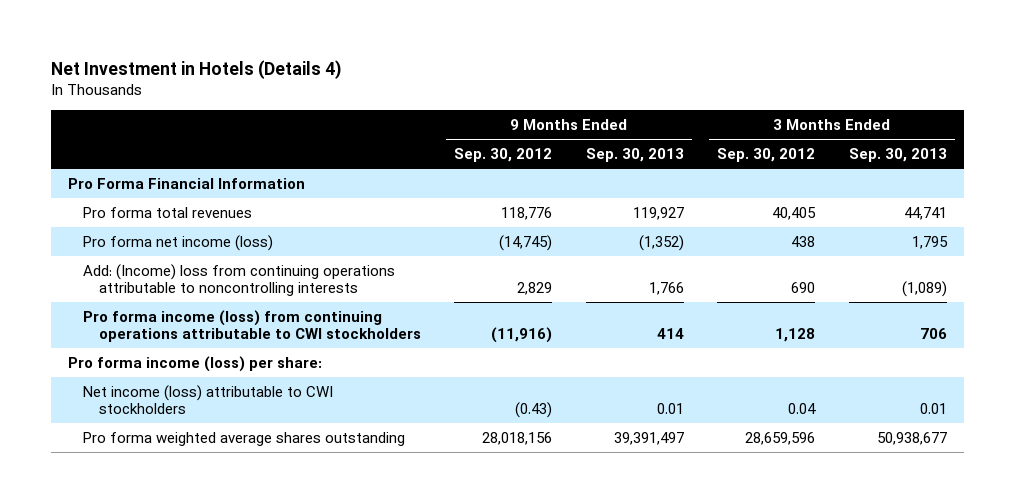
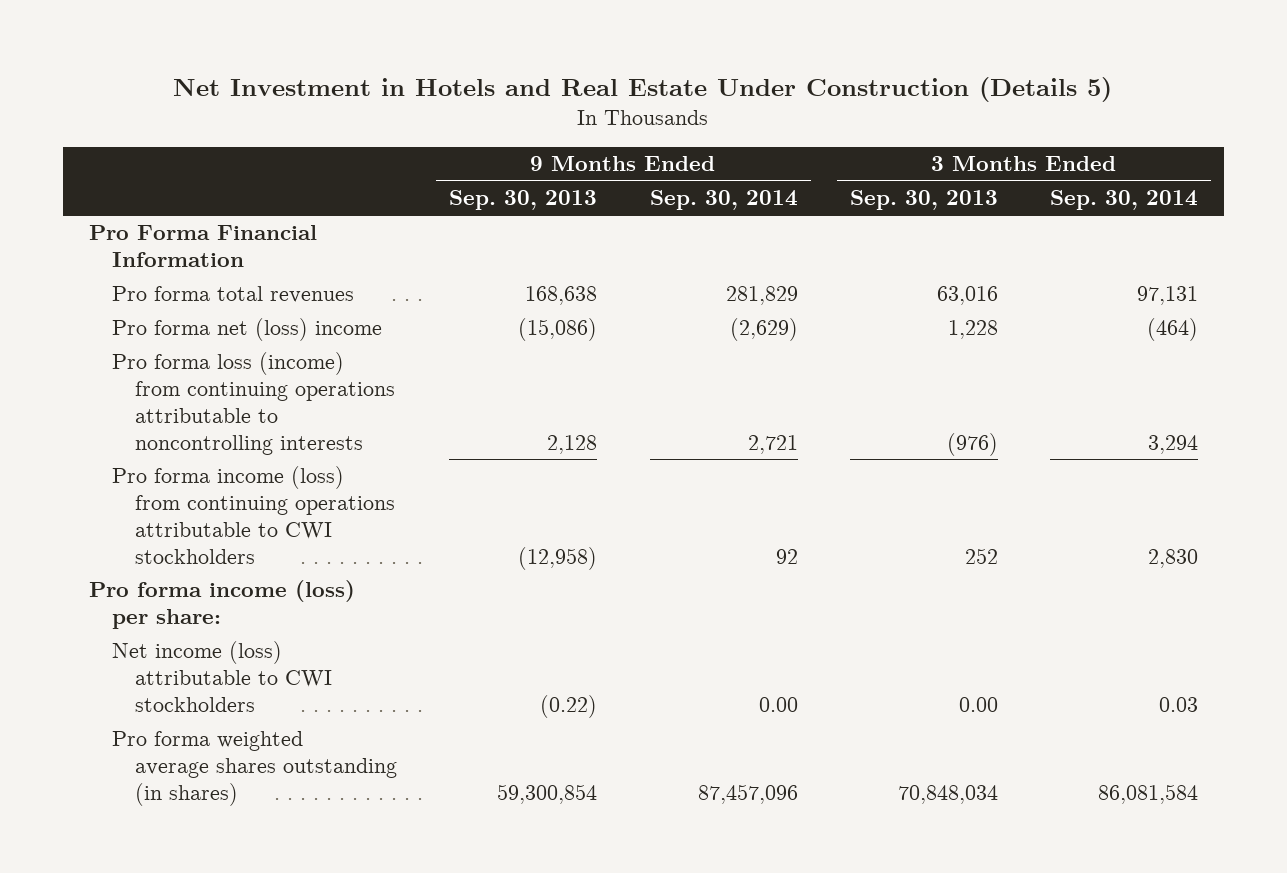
- Net Investment in Hotels (Details 4)
+ Net Investment in Hotels and Real Estate Under Construction (Details 5)
- | 9 Months Ended Sep. 30, 2012 | 9 Months Ended Sep. 30, 2013 | 3 Months Ended Sep. 30, 2012 | 3 Months Ended Sep. 30, 2013
+ | 9 Months Ended Sep. 30, 2013 | 9 Months Ended Sep. 30, 2014 | 3 Months Ended Sep. 30, 2013 | 3 Months Ended Sep. 30, 2014
- Pro forma total revenues | 118,776 | 119,927 | 40,405 | 44,741
- Pro forma net income (loss) | (14,745) | (1,352) | 438 | 1,795
- Add: (Income) loss from continuing operations attributable to noncontrolling interests | 2,829 | 1,766 | 690 | (1,089)
- Pro forma income (loss) from continuing operations attributable to CWI stockholders | (11,916) | 414 | 1,128 | 706
+ Pro forma total revenues | 168,638 | 281,829 | 63,016 | 97,131
+ Pro forma net (loss) income | (15,086) | (2,629) | 1,228 | (464)
+ Pro forma loss (income) from continuing operations attributable to noncontrolling interests | 2,128 | 2,721 | (976) | 3,294
+ Pro forma income (loss) from continuing operations attributable to CWI stockholders | (12,958) | 92 | 252 | 2,830
- Net income (loss) attributable to CWI stockholders | (0.43) | 0.01 | 0.04 | 0.01
- Pro forma weighted average shares outstanding | 28,018,156 | 39,391,497 | 28,659,596 | 50,938,677
+ Net income (loss) attributable to CWI stockholders | (0.22) | 0.00 | 0.00 | 0.03
+ Pro forma weighted average shares outstanding (in shares) | 59,300,854 | 87,457,096 | 70,848,034 | 86,081,584

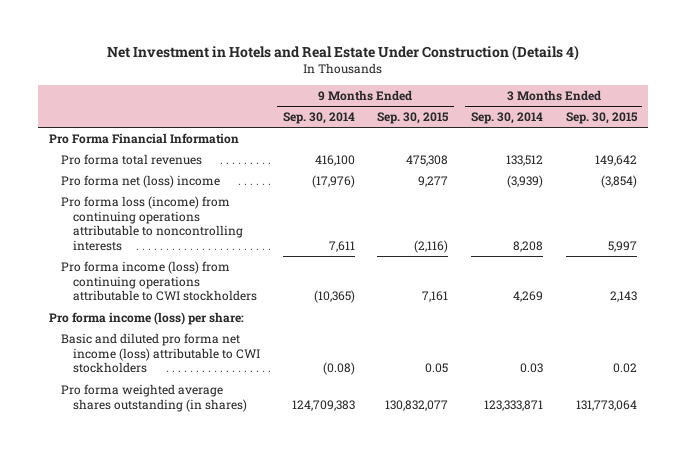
- Net Investment in Hotels and Real Estate Under Construction (Details 5)
+ Net Investment in Hotels and Real Estate Under Construction (Details 4)
- | 9 Months Ended Sep. 30, 2013 | 9 Months Ended Sep. 30, 2014 | 3 Months Ended Sep. 30, 2013 | 3 Months Ended Sep. 30, 2014
+ | 9 Months Ended Sep. 30, 2014 | 9 Months Ended Sep. 30, 2015 | 3 Months Ended Sep. 30, 2014 | 3 Months Ended Sep. 30, 2015
- Pro forma total revenues | 168,638 | 281,829 | 63,016 | 97,131
- Pro forma net (loss) income | (15,086) | (2,629) | 1,228 | (464)
- Pro forma loss (income) from continuing operations attributable to noncontrolling interests | 2,128 | 2,721 | (976) | 3,294
- Pro forma income (loss) from continuing operations attributable to CWI stockholders | (12,958) | 92 | 252 | 2,830
+ Pro forma total revenues | 416,100 | 475,308 | 133,512 | 149,642
+ Pro forma net (loss) income | (17,976) | 9,277 | (3,939) | (3,854)
+ Pro forma loss (income) from continuing operations attributable to noncontrolling interests | 7,611 | (2,116) | 8,208 | 5,997
+ Pro forma income (loss) from continuing operations attributable to CWI stockholders | (10,365) | 7,161 | 4,269 | 2,143
- Net income (loss) attributable to CWI stockholders | (0.22) | 0.00 | 0.00 | 0.03
- Pro forma weighted average shares outstanding (in shares) | 59,300,854 | 87,457,096 | 70,848,034 | 86,081,584
+ Basic and diluted pro forma net income (loss) attributable to CWI stockholders | (0.08) | 0.05 | 0.03 | 0.02
+ Pro forma weighted average shares outstanding (in shares) | 124,709,383 | 130,832,077 | 123,333,871 | 131,773,064

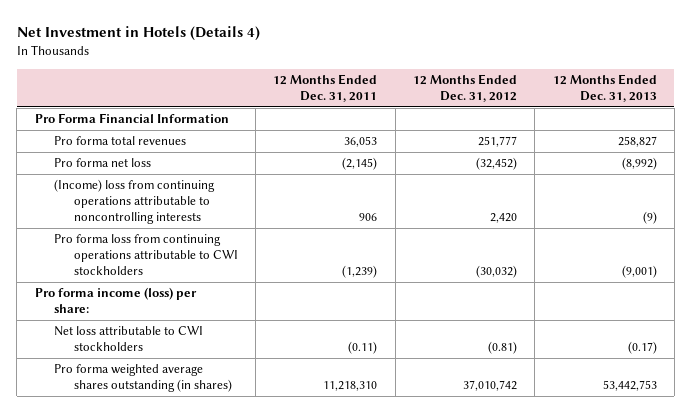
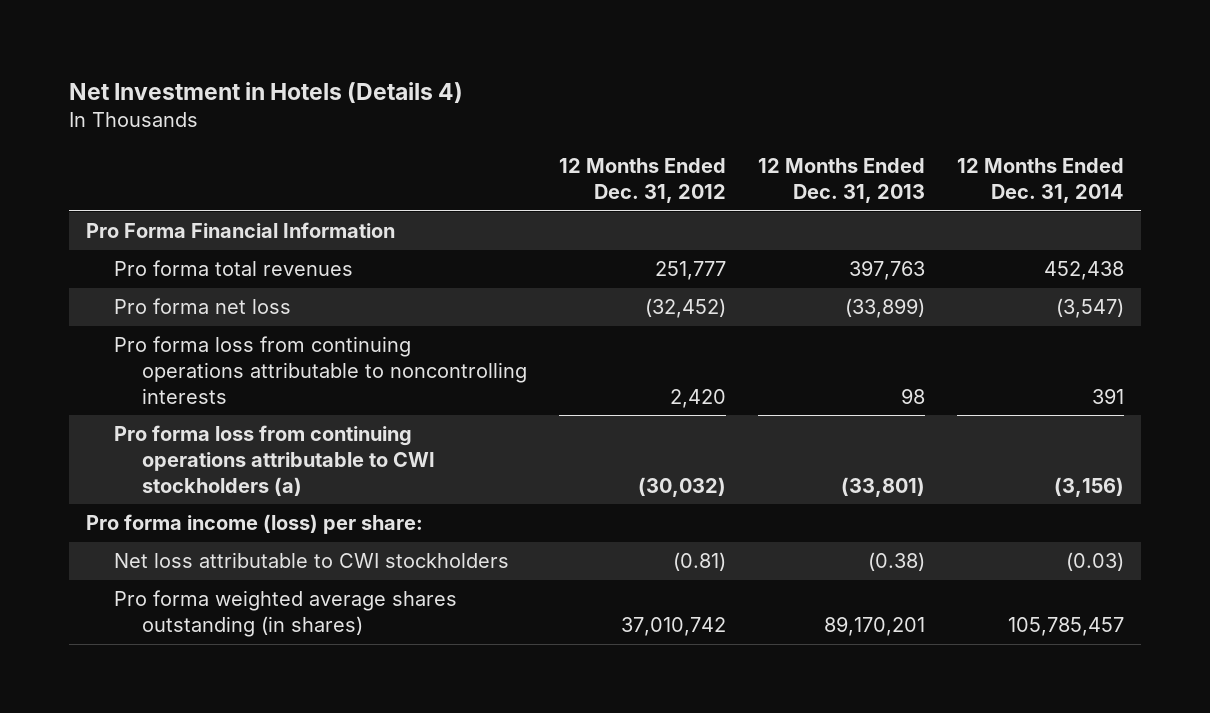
- | 12 Months Ended Dec. 31, 2011 | 12 Months Ended Dec. 31, 2012 | 12 Months Ended Dec. 31, 2013
+ | 12 Months Ended Dec. 31, 2012 | 12 Months Ended Dec. 31, 2013 | 12 Months Ended Dec. 31, 2014
- Pro forma total revenues | 36,053 | 251,777 | 258,827
- Pro forma net loss | (2,145) | (32,452) | (8,992)
- (Income) loss from continuing operations attributable to noncontrolling interests | 906 | 2,420 | (9)
- Pro forma loss from continuing operations attributable to CWI stockholders | (1,239) | (30,032) | (9,001)
+ Pro forma total revenues | 251,777 | 397,763 | 452,438
+ Pro forma net loss | (32,452) | (33,899) | (3,547)
+ Pro forma loss from continuing operations attributable to noncontrolling interests | 2,420 | 98 | 391
+ Pro forma loss from continuing operations attributable to CWI stockholders (a) | (30,032) | (33,801) | (3,156)
- Net loss attributable to CWI stockholders | (0.11) | (0.81) | (0.17)
- Pro forma weighted average shares outstanding (in shares) | 11,218,310 | 37,010,742 | 53,442,753
+ Net loss attributable to CWI stockholders | (0.81) | (0.38) | (0.03)
+ Pro forma weighted average shares outstanding (in shares) | 37,010,742 | 89,170,201 | 105,785,457

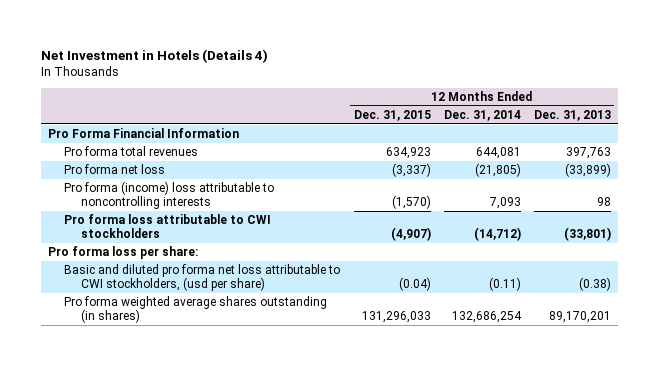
- | 12 Months Ended Dec. 31, 2012 | 12 Months Ended Dec. 31, 2013 | 12 Months Ended Dec. 31, 2014
+ | 12 Months Ended Dec. 31, 2015 | 12 Months Ended Dec. 31, 2014 | 12 Months Ended Dec. 31, 2013
- Pro forma total revenues | 251,777 | 397,763 | 452,438
- Pro forma net loss | (32,452) | (33,899) | (3,547)
- Pro forma loss from continuing operations attributable to noncontrolling interests | 2,420 | 98 | 391
- Pro forma loss from continuing operations attributable to CWI stockholders (a) | (30,032) | (33,801) | (3,156)
- Pro forma income (loss) per share:
- Net loss attributable to CWI stockholders | (0.81) | (0.38) | (0.03)
- Pro forma weighted average shares outstanding (in shares) | 37,010,742 | 89,170,201 | 105,785,457
+ Pro forma total revenues | 634,923 | 644,081 | 397,763
+ Pro forma net loss | (3,337) | (21,805) | (33,899)
+ Pro forma (income) loss attributable to noncontrolling interests | (1,570) | 7,093 | 98
+ Pro forma loss attributable to CWI stockholders | (4,907) | (14,712) | (33,801)
+ Pro forma loss per share:
+ Basic and diluted pro forma net loss attributable to CWI stockholders, (usd per share) | (0.04) | (0.11) | (0.38)
+ Pro forma weighted average shares outstanding (in shares) | 131,296,033 | 132,686,254 | 89,170,201

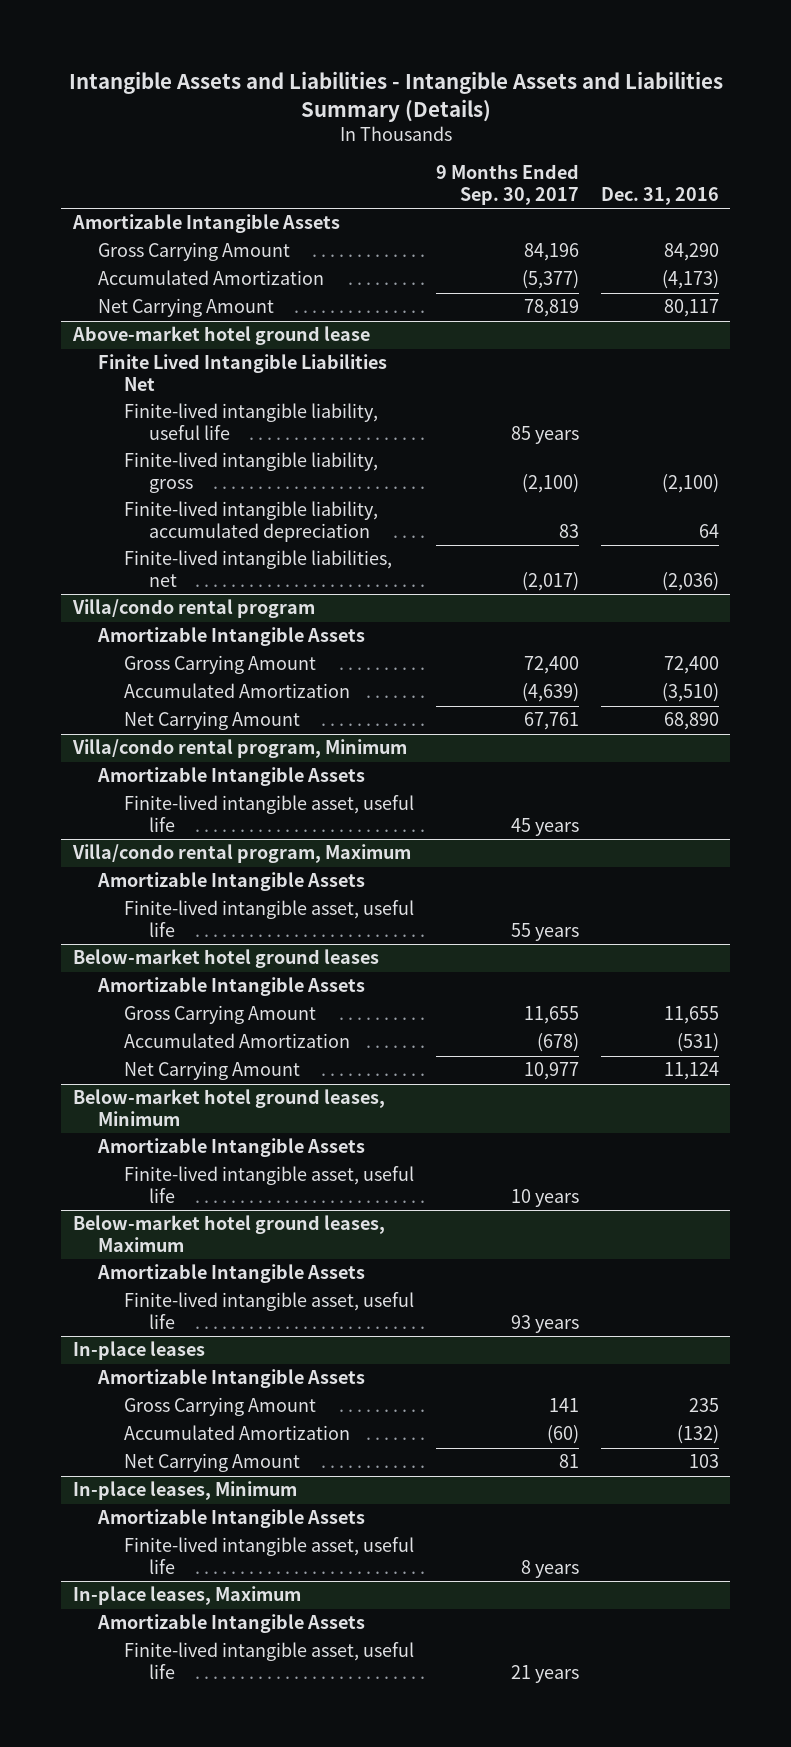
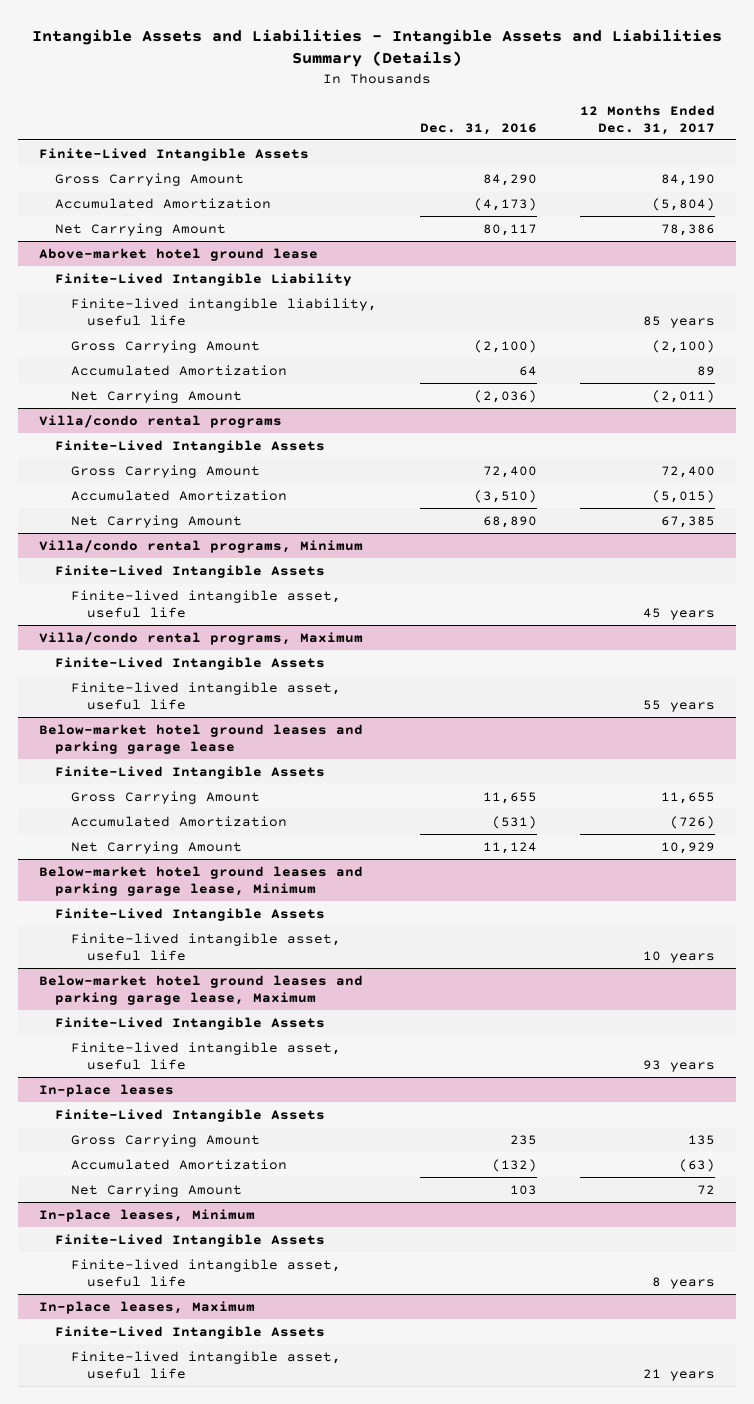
- | 9 Months Ended Sep. 30, 2017 | Dec. 31, 2016
+ | Dec. 31, 2016 | 12 Months Ended Dec. 31, 2017
- Amortizable Intangible Assets
+ Finite-Lived Intangible Assets
@ Above-market hotel ground lease
- Finite Lived Intangible Liabilities Net
+ Finite-Lived Intangible Liability
- Finite-lived intangible liability, gross | (2,100) | (2,100)
- Finite-lived intangible liability, accumulated depreciation | 83 | 64
- Finite-lived intangible liabilities, net | (2,017) | (2,036)
- Villa/condo rental program
- Amortizable Intangible Assets
@ Above-market hotel ground lease
+ Gross Carrying Amount | (2,100) | (2,100)
+ Accumulated Amortization | 64 | 89
+ Net Carrying Amount | (2,036) | (2,011)
+ Villa/condo rental programs
+ Finite-Lived Intangible Assets
- Villa/condo rental program, Minimum
- Amortizable Intangible Assets
+ Villa/condo rental programs, Minimum
+ Finite-Lived Intangible Assets
- Villa/condo rental program, Maximum
- Amortizable Intangible Assets
+ Villa/condo rental programs, Maximum
+ Finite-Lived Intangible Assets
- Below-market hotel ground leases
- Amortizable Intangible Assets
+ Below-market hotel ground leases and parking garage lease
+ Finite-Lived Intangible Assets
- Below-market hotel ground leases, Minimum
- Amortizable Intangible Assets
+ Below-market hotel ground leases and parking garage lease, Minimum
+ Finite-Lived Intangible Assets
- Below-market hotel ground leases, Maximum
- Amortizable Intangible Assets
+ Below-market hotel ground leases and parking garage lease, Maximum
+ Finite-Lived Intangible Assets
@ In-place leases
- Amortizable Intangible Assets
+ Finite-Lived Intangible Assets
@ In-place leases, Minimum
- Amortizable Intangible Assets
+ Finite-Lived Intangible Assets
@ In-place leases, Maximum
- Amortizable Intangible Assets
+ Finite-Lived Intangible Assets

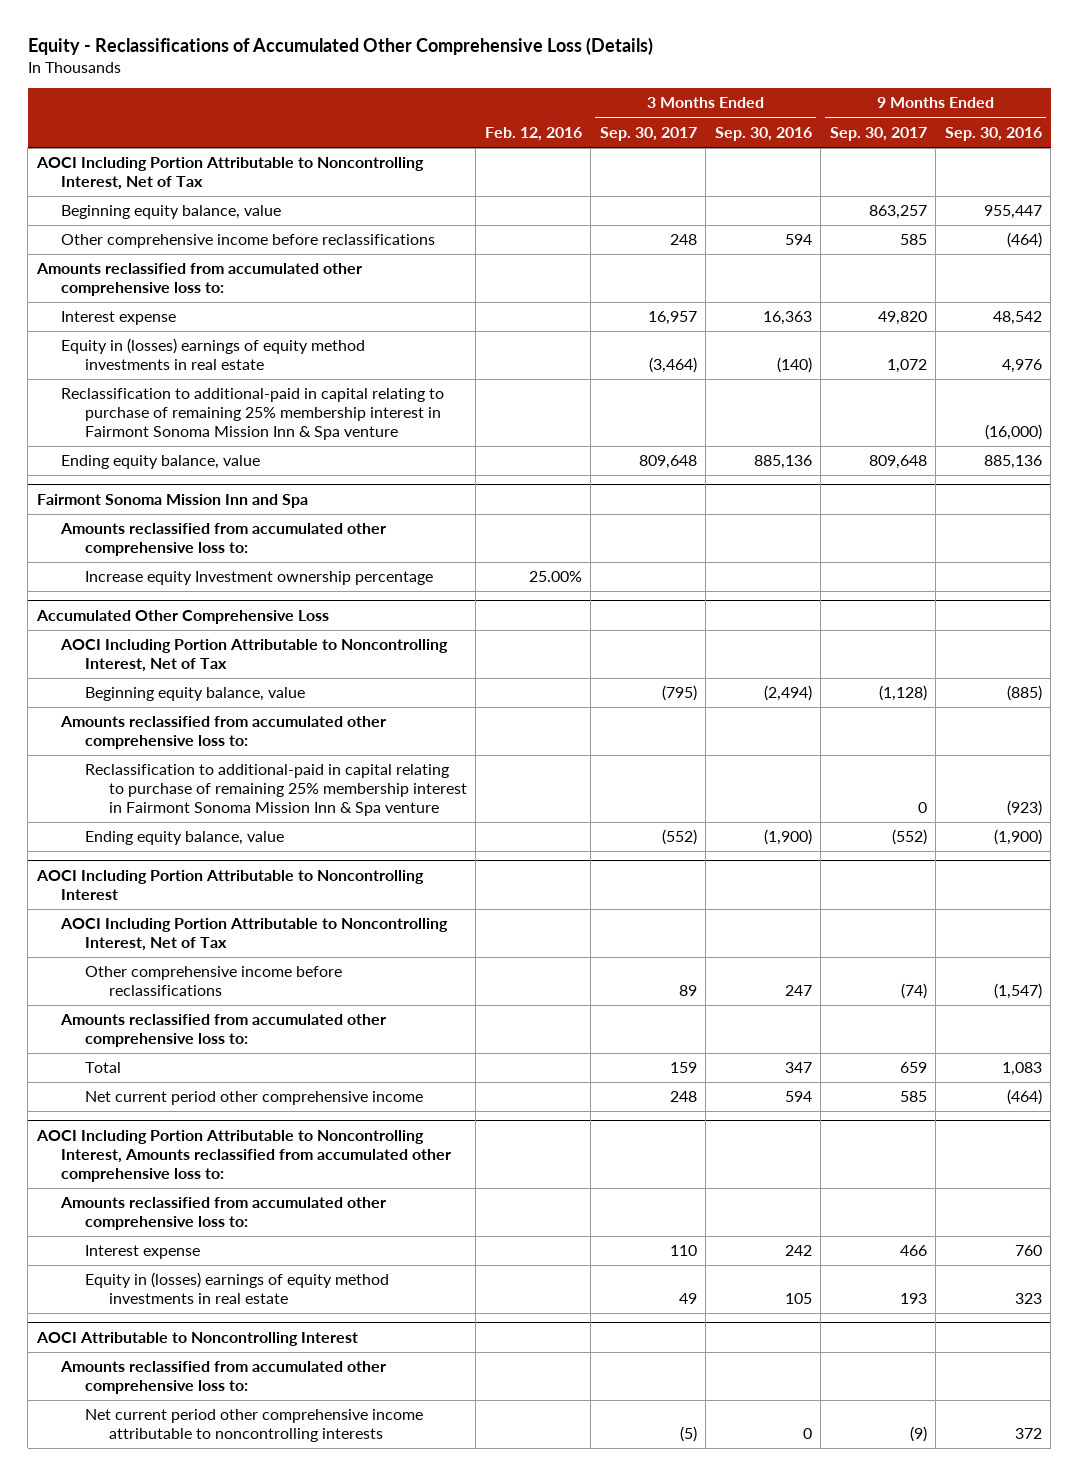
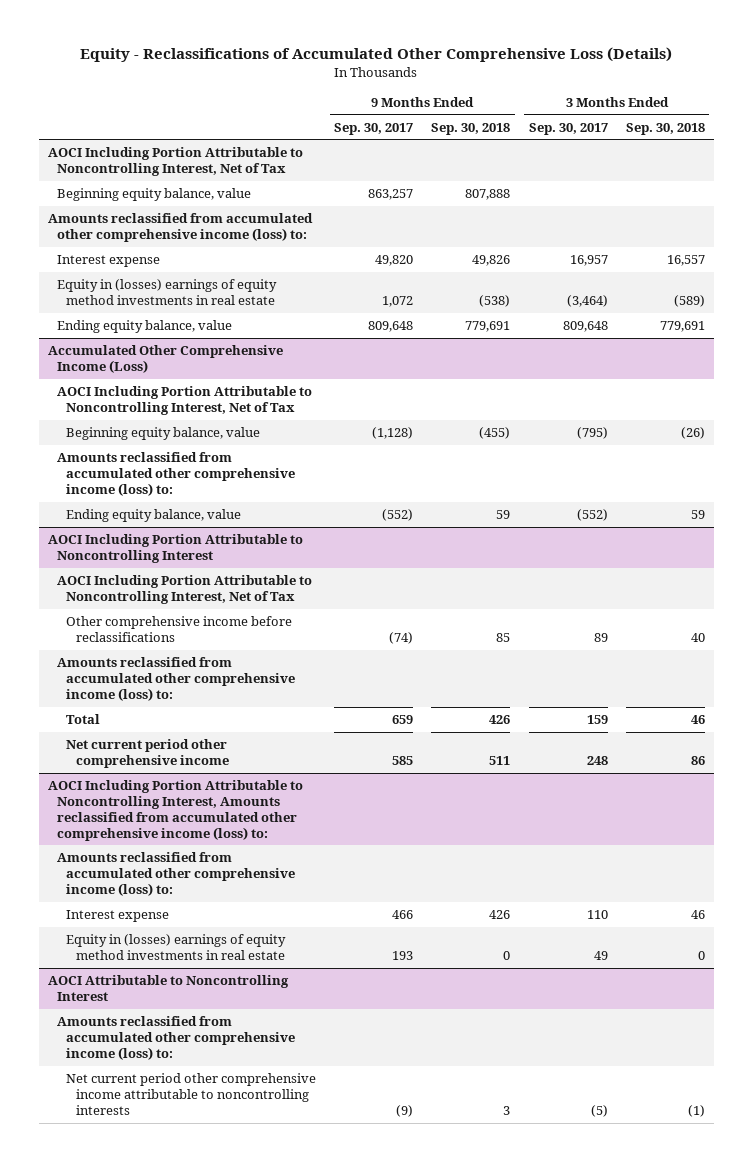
- | Feb. 12, 2016 | 3 Months Ended Sep. 30, 2017 | 3 Months Ended Sep. 30, 2016 | 9 Months Ended Sep. 30, 2017 | 9 Months Ended Sep. 30, 2016
+ | 9 Months Ended Sep. 30, 2017 | 9 Months Ended Sep. 30, 2018 | 3 Months Ended Sep. 30, 2017 | 3 Months Ended Sep. 30, 2018
- Other comprehensive income before reclassifications | | 248 | 594 | 585 | (464)
- Amounts reclassified from accumulated other comprehensive loss to:
+ Amounts reclassified from accumulated other comprehensive income (loss) to:
- Reclassification to additional-paid in capital relating to purchase of remaining 25% membership interest in Fairmont Sonoma Mission Inn & Spa venture | | | | | (16,000)
- Fairmont Sonoma Mission Inn and Spa
- Amounts reclassified from accumulated other comprehensive loss to:
- Increase equity Investment ownership percentage | 25.00% | | | |
- Accumulated Other Comprehensive Loss
+ Accumulated Other Comprehensive Income (Loss)
- Amounts reclassified from accumulated other comprehensive loss to:
- Reclassification to additional-paid in capital relating to purchase of remaining 25% membership interest in Fairmont Sonoma Mission Inn & Spa venture | | | | 0 | (923)
+ Amounts reclassified from accumulated other comprehensive income (loss) to:
@ AOCI Including Portion Attributable to Noncontrolling Interest
- Amounts reclassified from accumulated other comprehensive loss to:
+ Amounts reclassified from accumulated other comprehensive income (loss) to:
- AOCI Including Portion Attributable to Noncontrolling Interest, Amounts reclassified from accumulated other comprehensive loss to:
- Amounts reclassified from accumulated other comprehensive loss to:
+ AOCI Including Portion Attributable to Noncontrolling Interest, Amounts reclassified from accumulated other comprehensive income (loss) to:
+ Amounts reclassified from accumulated other comprehensive income (loss) to:
@ AOCI Attributable to Noncontrolling Interest
- Amounts reclassified from accumulated other comprehensive loss to:
+ Amounts reclassified from accumulated other comprehensive income (loss) to:

